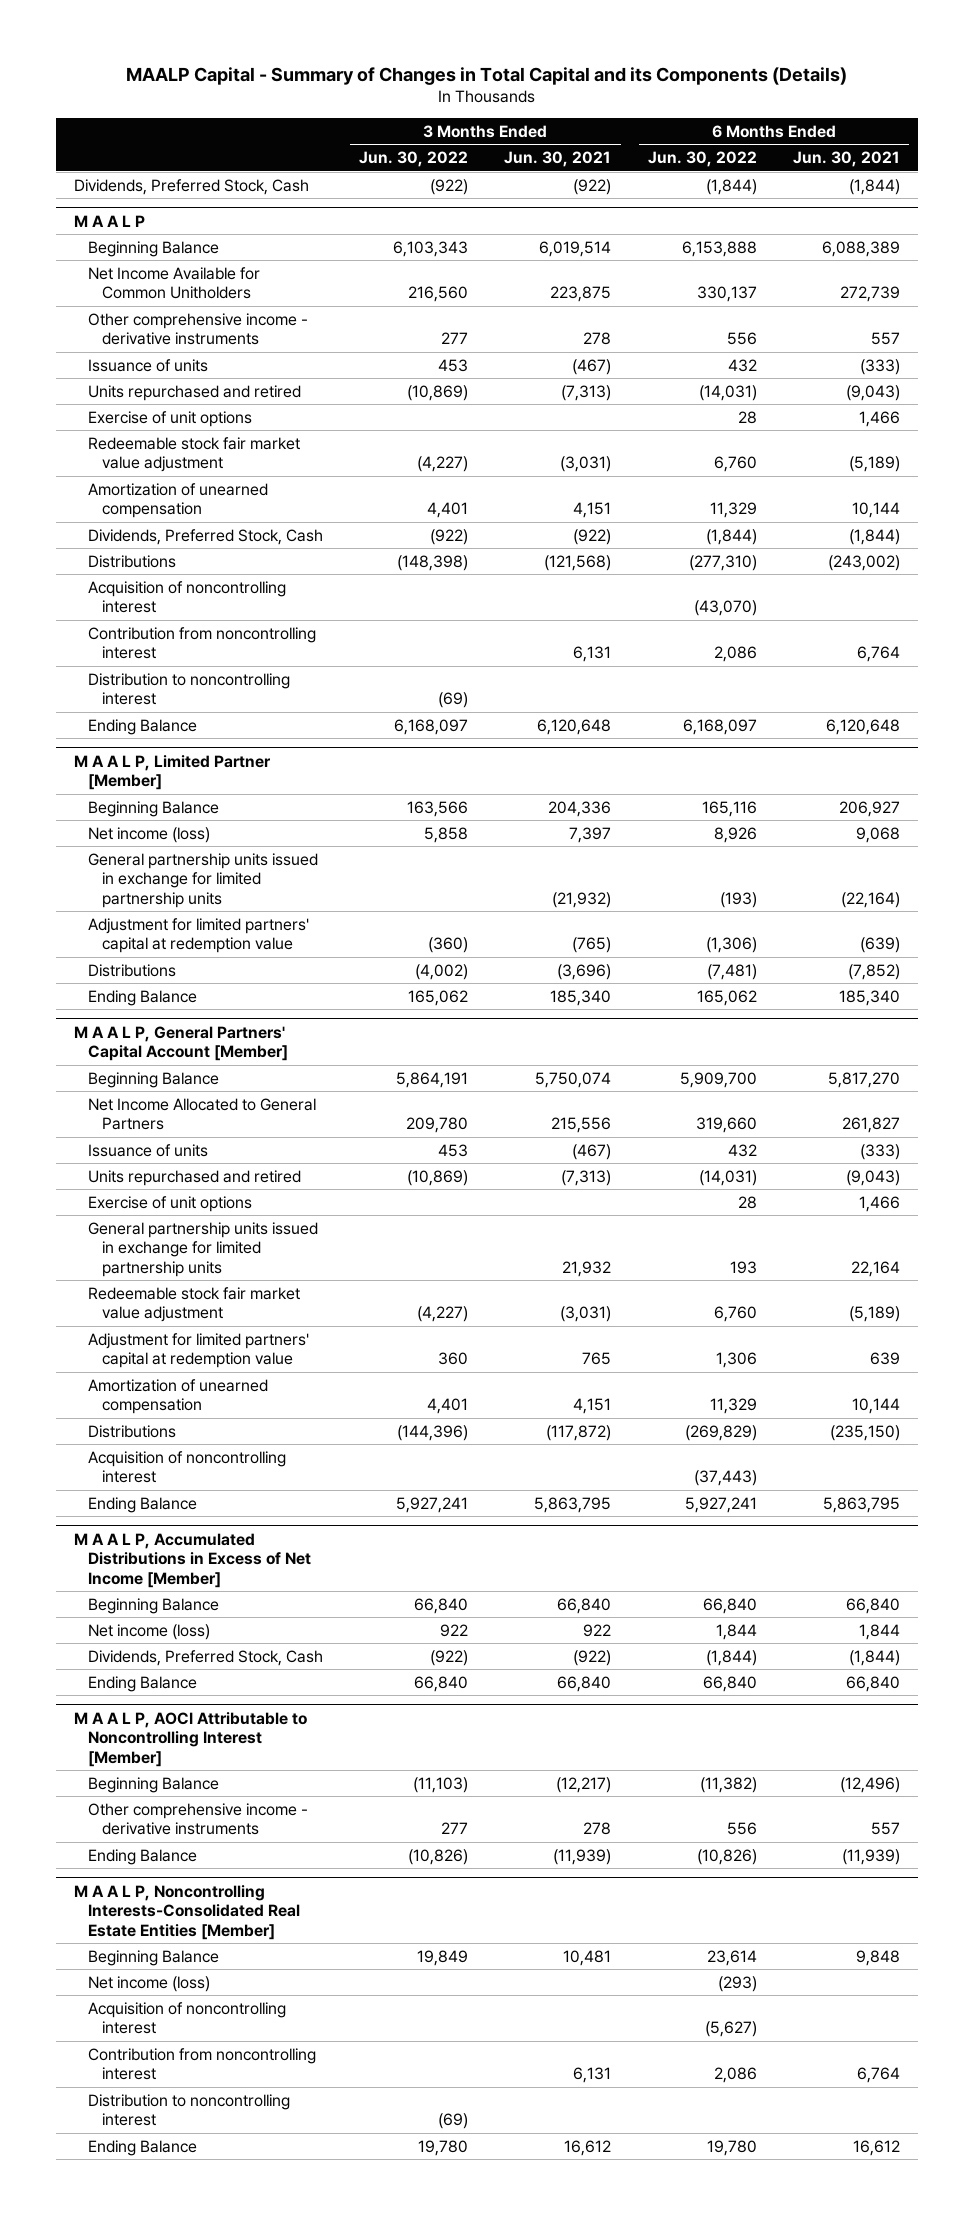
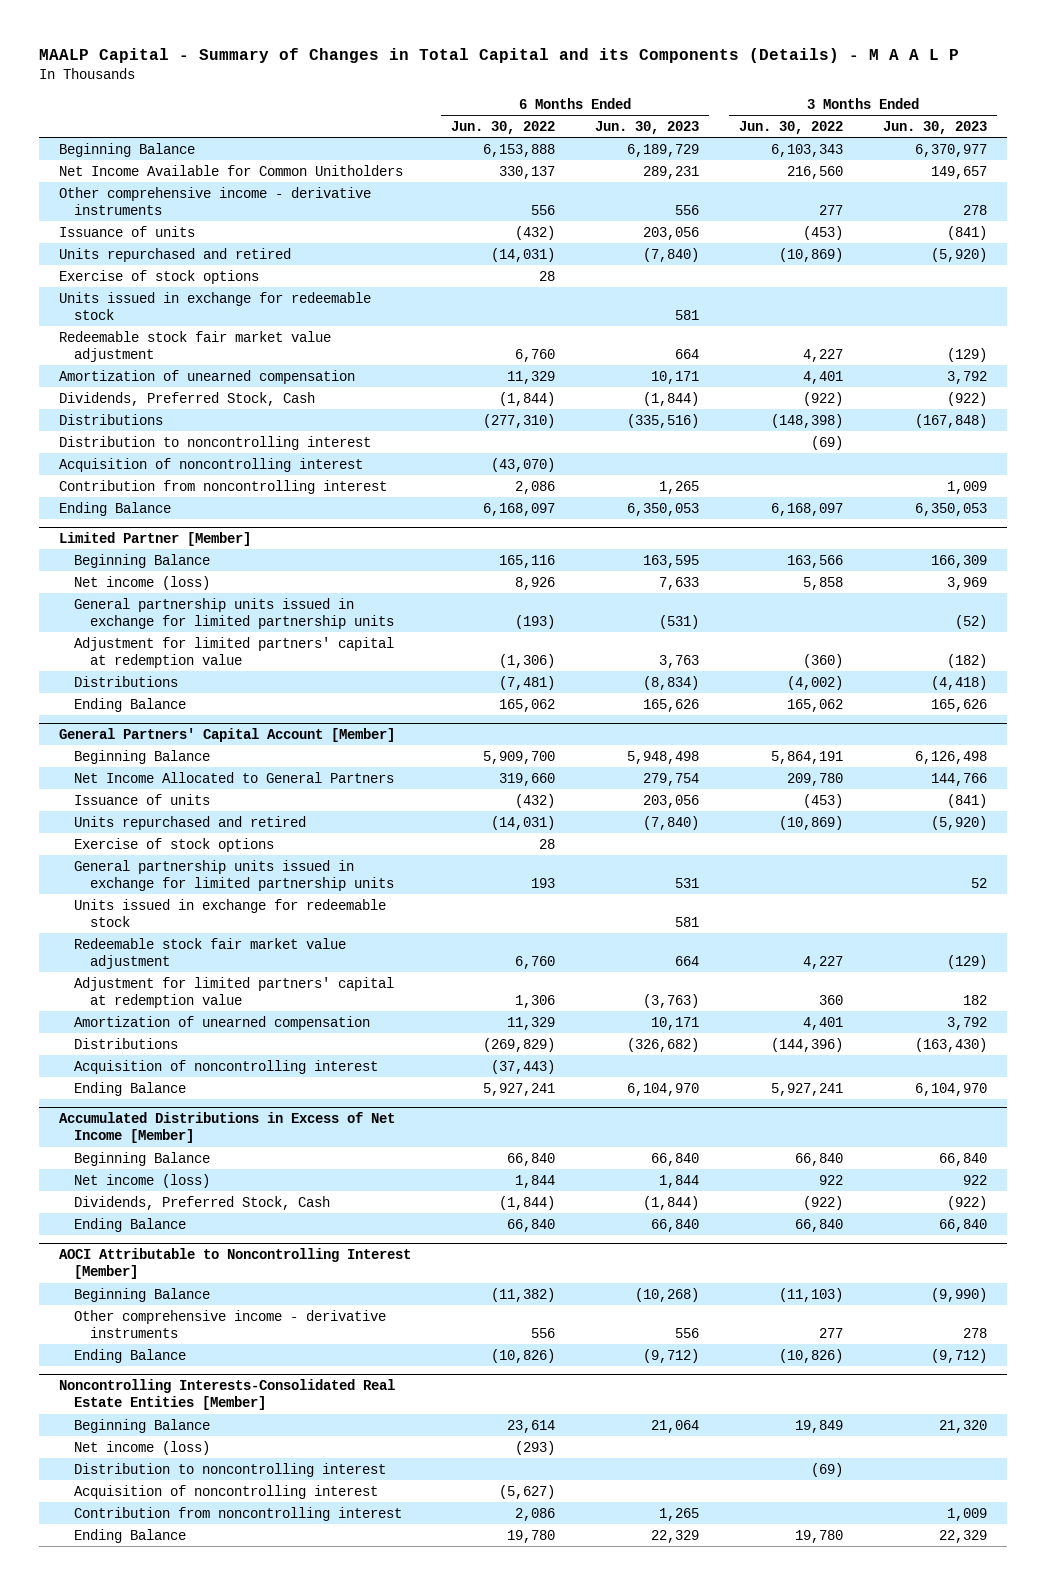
- MAALP Capital - Summary of Changes in Total Capital and its Components (Details)
+ MAALP Capital - Summary of Changes in Total Capital and its Components (Details) - M A A L P
- | 3 Months Ended Jun. 30, 2022 | 3 Months Ended Jun. 30, 2021 | 6 Months Ended Jun. 30, 2022 | 6 Months Ended Jun. 30, 2021
+ | 6 Months Ended Jun. 30, 2022 | 6 Months Ended Jun. 30, 2023 | 3 Months Ended Jun. 30, 2022 | 3 Months Ended Jun. 30, 2023
- Dividends, Preferred Stock, Cash | (922) | (922) | (1,844) | (1,844)
- M A A L P
- Issuance of units | 453 | (467) | 432 | (333)
+ Issuance of units | (432) | 203,056 | (453) | (841)
- Exercise of unit options | | | 28 | 1,466
- Redeemable stock fair market value adjustment | (4,227) | (3,031) | 6,760 | (5,189)
+ Exercise of stock options | 28 | | |
+ Units issued in exchange for redeemable stock | | 581 | |
+ Redeemable stock fair market value adjustment | 6,760 | 664 | 4,227 | (129)
+ Distribution to noncontrolling interest | | | (69) |
- Distribution to noncontrolling interest | (69) | | |
- M A A L P, Limited Partner [Member]
+ Limited Partner [Member]
- M A A L P, General Partners' Capital Account [Member]
+ General Partners' Capital Account [Member]
- Issuance of units | 453 | (467) | 432 | (333)
+ Issuance of units | (432) | 203,056 | (453) | (841)
- Exercise of unit options | | | 28 | 1,466
+ Exercise of stock options | 28 | | |
- Redeemable stock fair market value adjustment | (4,227) | (3,031) | 6,760 | (5,189)
+ Units issued in exchange for redeemable stock | | 581 | |
+ Redeemable stock fair market value adjustment | 6,760 | 664 | 4,227 | (129)
- M A A L P, Accumulated Distributions in Excess of Net Income [Member]
+ Accumulated Distributions in Excess of Net Income [Member]
- M A A L P, AOCI Attributable to Noncontrolling Interest [Member]
+ AOCI Attributable to Noncontrolling Interest [Member]
- M A A L P, Noncontrolling Interests-Consolidated Real Estate Entities [Member]
+ Noncontrolling Interests-Consolidated Real Estate Entities [Member]
+ Distribution to noncontrolling interest | | | (69) |
- Distribution to noncontrolling interest | (69) | | |

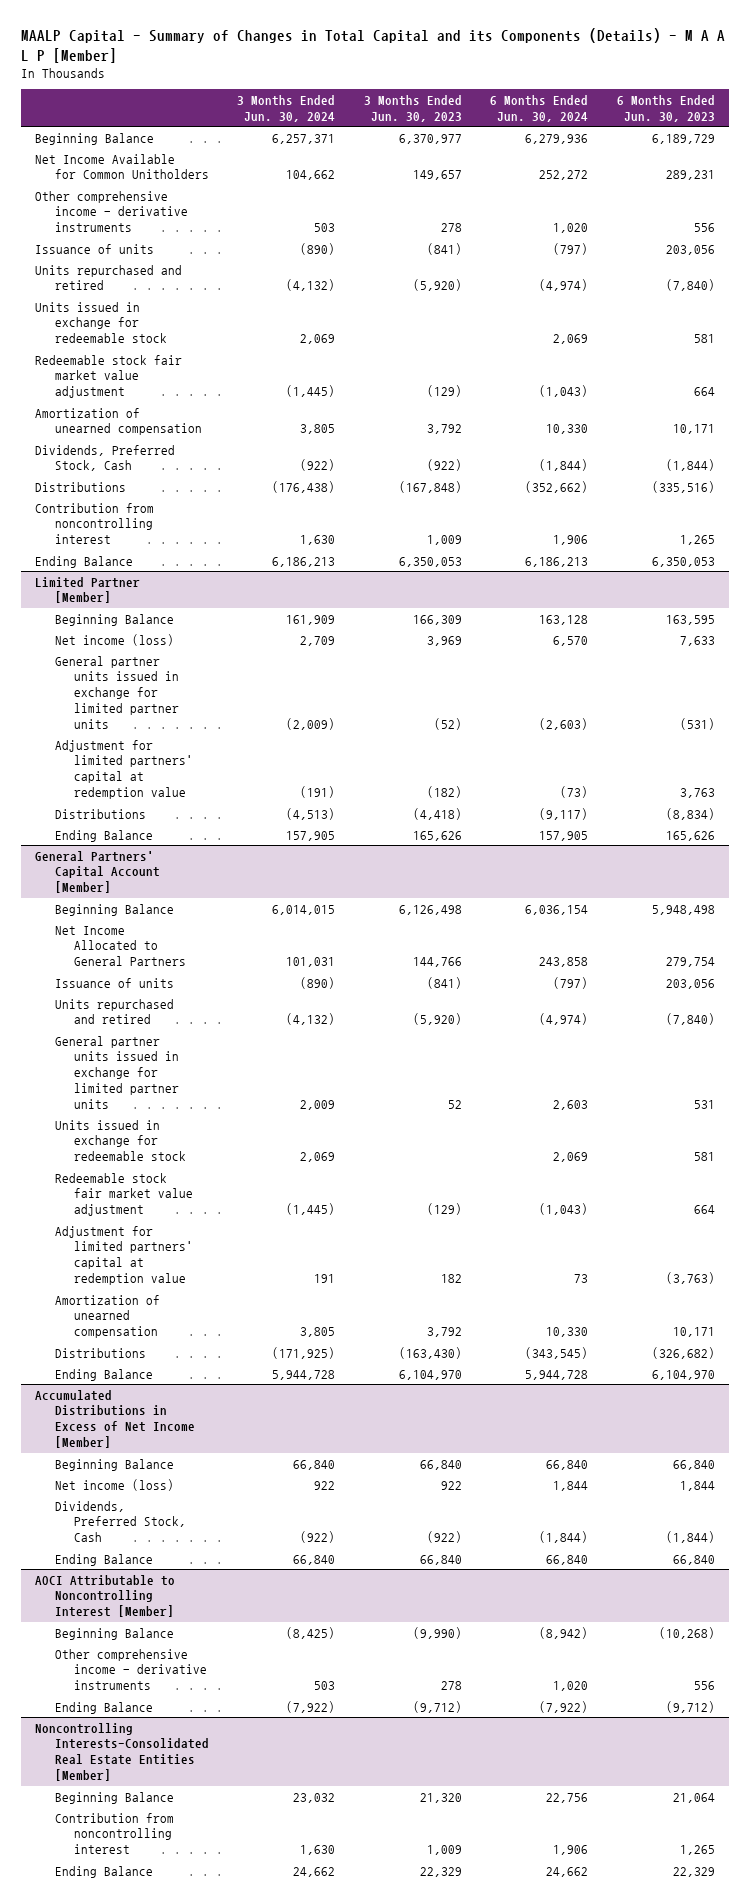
- MAALP Capital - Summary of Changes in Total Capital and its Components (Details) - M A A L P
+ MAALP Capital - Summary of Changes in Total Capital and its Components (Details) - M A A L P [Member]
- | 6 Months Ended Jun. 30, 2022 | 6 Months Ended Jun. 30, 2023 | 3 Months Ended Jun. 30, 2022 | 3 Months Ended Jun. 30, 2023
+ | 3 Months Ended Jun. 30, 2024 | 3 Months Ended Jun. 30, 2023 | 6 Months Ended Jun. 30, 2024 | 6 Months Ended Jun. 30, 2023
- Exercise of stock options | 28 | | |
- Distribution to noncontrolling interest | | | (69) |
- Acquisition of noncontrolling interest | (43,070) | | |
@ Limited Partner [Member]
- General partnership units issued in exchange for limited partnership units | (193) | (531) | | (52)
+ General partner units issued in exchange for limited partner units | (2,009) | (52) | (2,603) | (531)
@ General Partners' Capital Account [Member]
- Exercise of stock options | 28 | | |
- General partnership units issued in exchange for limited partnership units | 193 | 531 | | 52
+ General partner units issued in exchange for limited partner units | 2,009 | 52 | 2,603 | 531
- Acquisition of noncontrolling interest | (37,443) | | |
@ Noncontrolling Interests-Consolidated Real Estate Entities [Member]
- Net income (loss) | (293) | | |
- Distribution to noncontrolling interest | | | (69) |
- Acquisition of noncontrolling interest | (5,627) | | |

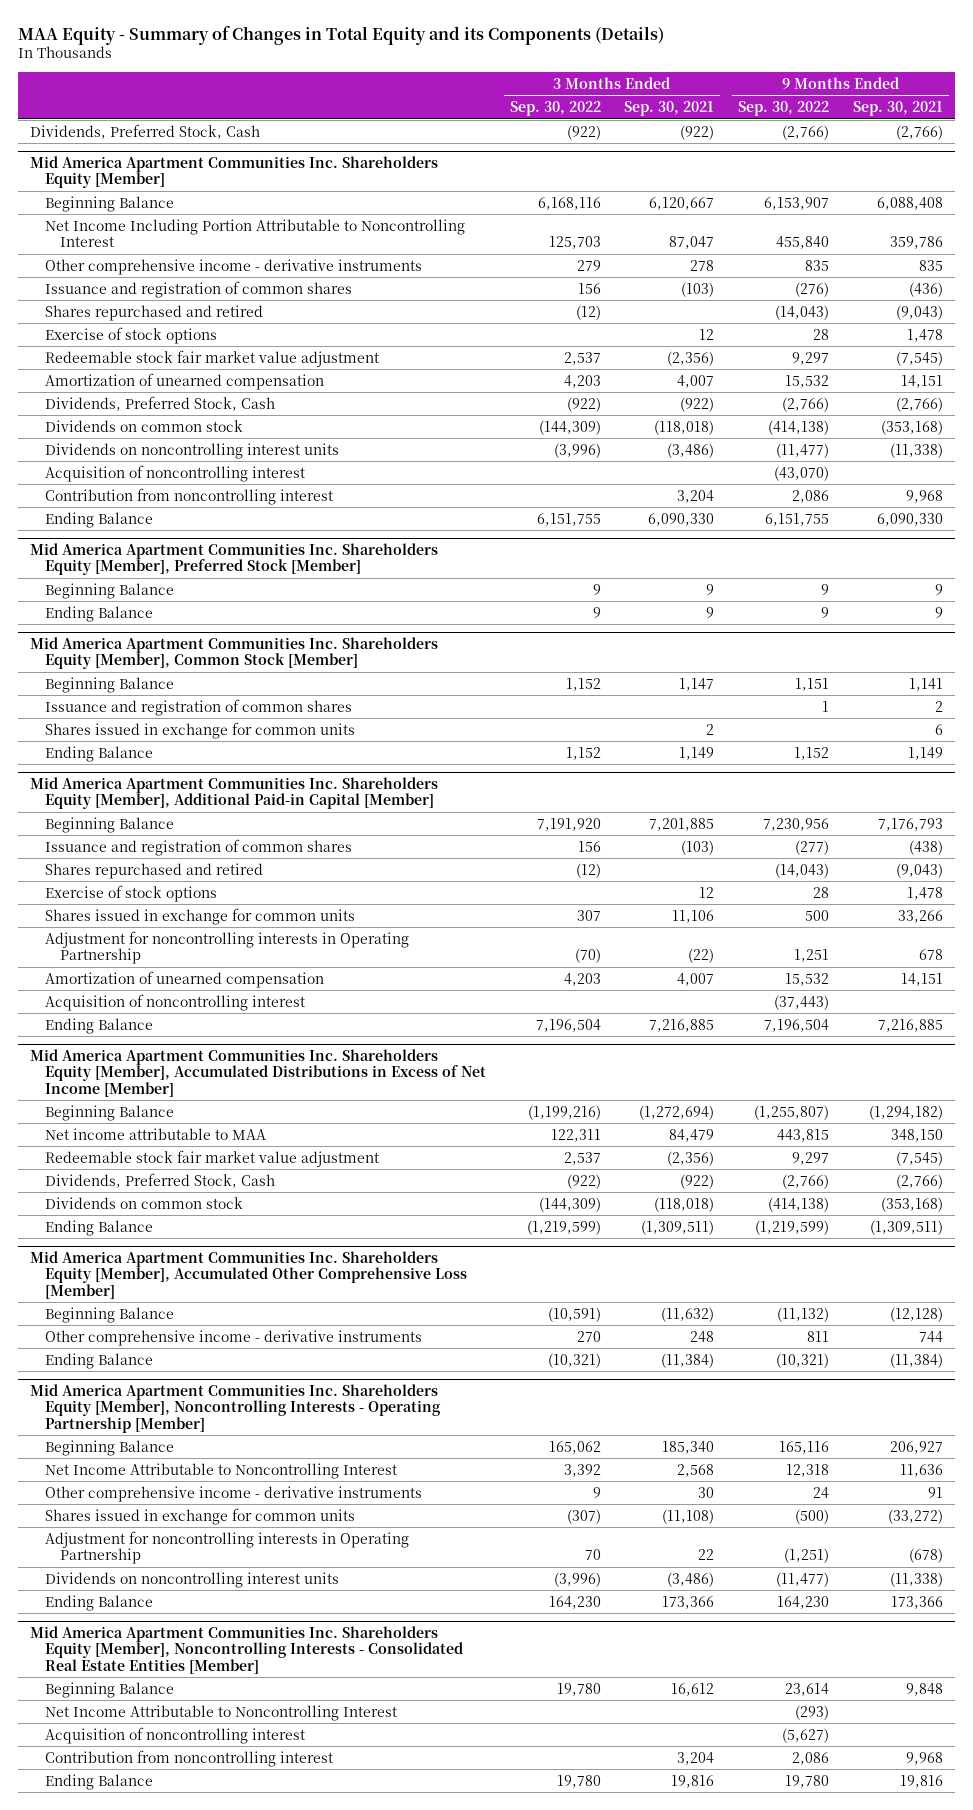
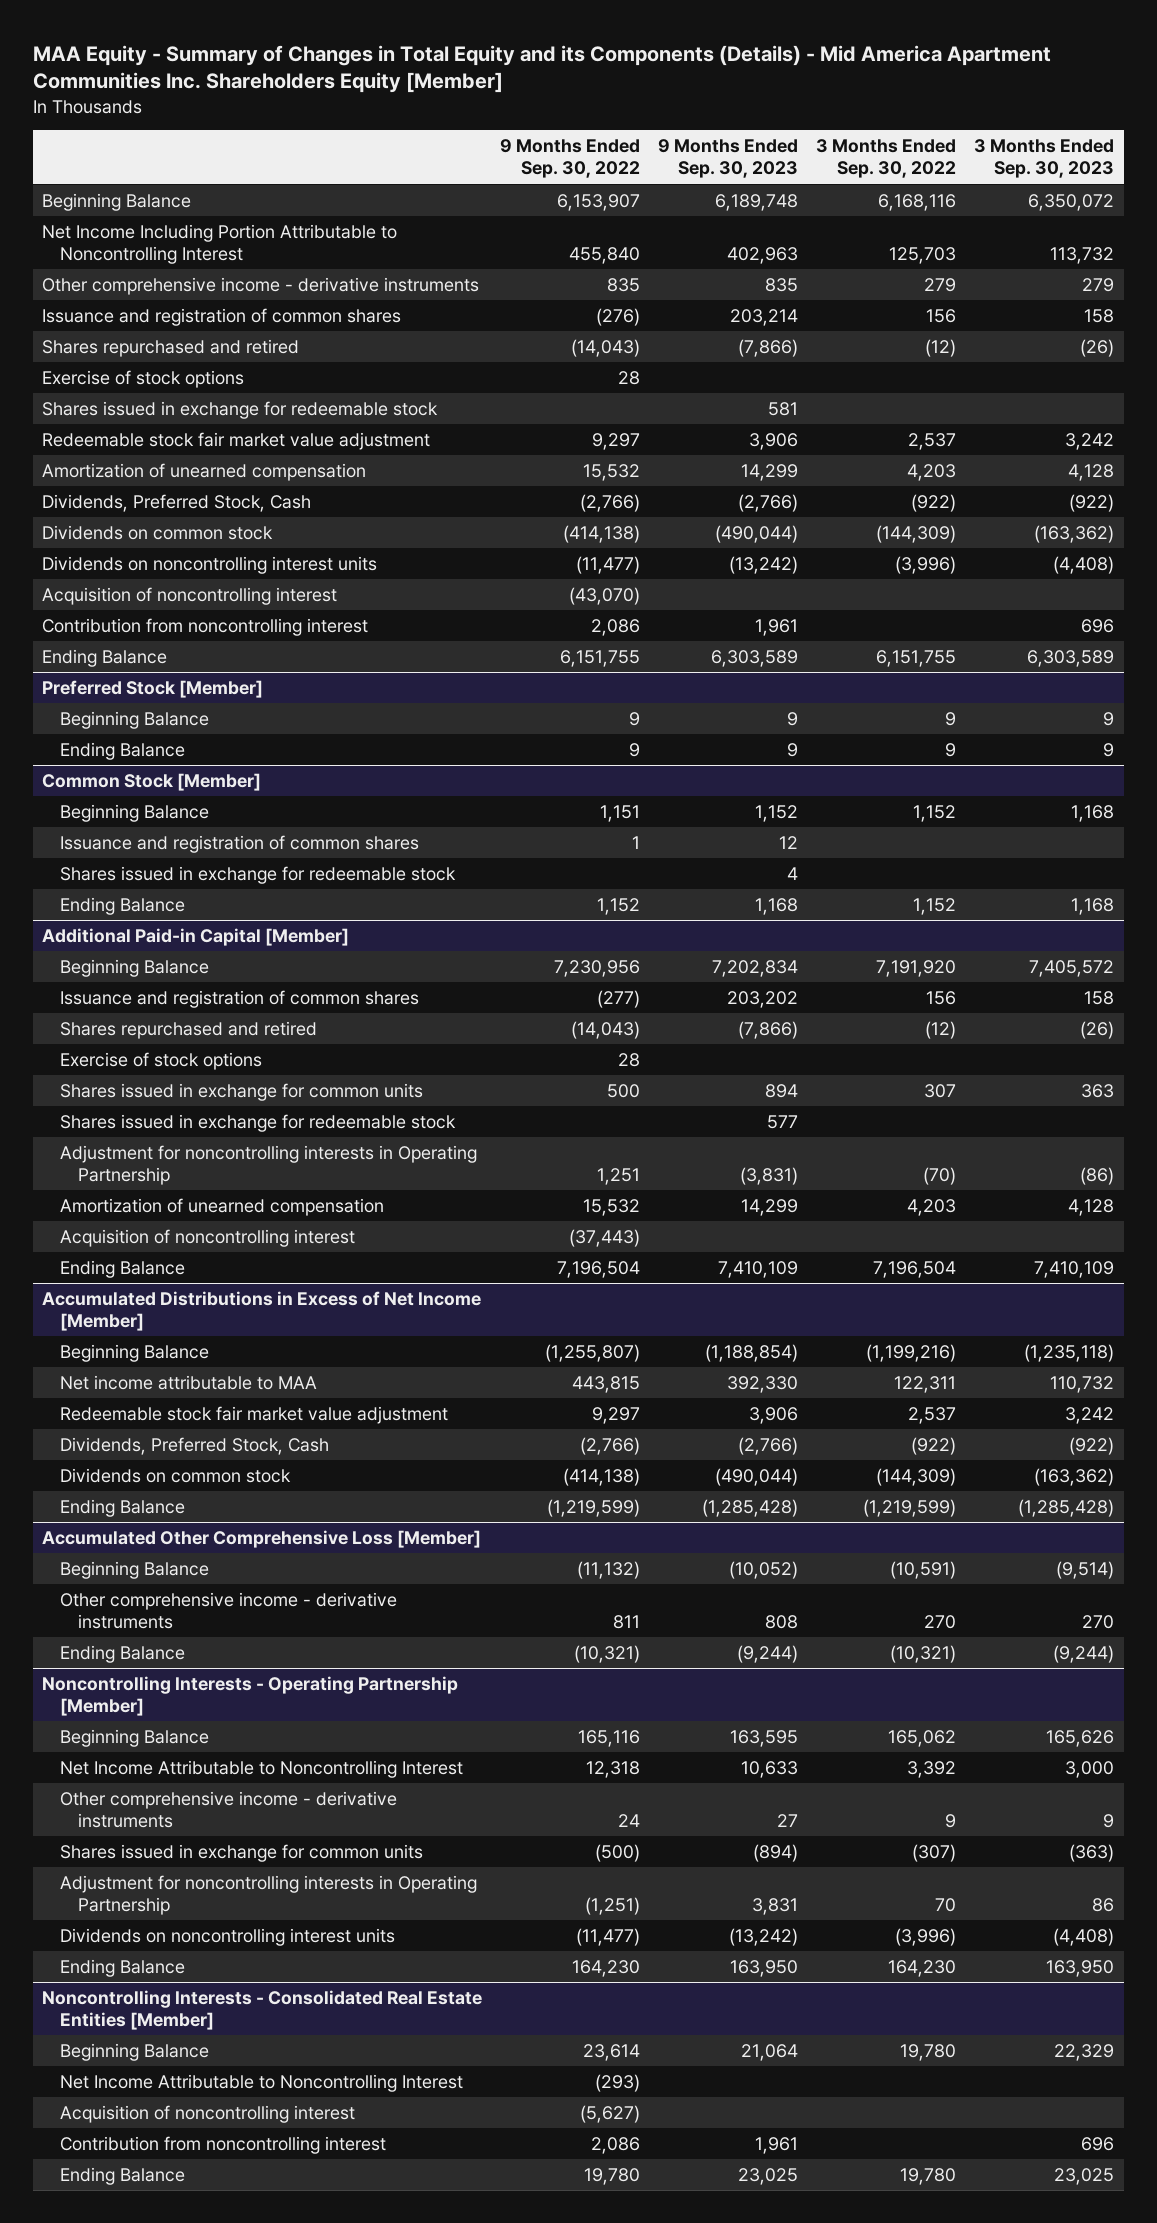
- MAA Equity - Summary of Changes in Total Equity and its Components (Details)
+ MAA Equity - Summary of Changes in Total Equity and its Components (Details) - Mid America Apartment Communities Inc. Shareholders Equity [Member]
- | 3 Months Ended Sep. 30, 2022 | 3 Months Ended Sep. 30, 2021 | 9 Months Ended Sep. 30, 2022 | 9 Months Ended Sep. 30, 2021
+ | 9 Months Ended Sep. 30, 2022 | 9 Months Ended Sep. 30, 2023 | 3 Months Ended Sep. 30, 2022 | 3 Months Ended Sep. 30, 2023
- Dividends, Preferred Stock, Cash | (922) | (922) | (2,766) | (2,766)
- Mid America Apartment Communities Inc. Shareholders Equity [Member]
+ Shares issued in exchange for redeemable stock | | 581 | |
- Mid America Apartment Communities Inc. Shareholders Equity [Member], Preferred Stock [Member]
+ Preferred Stock [Member]
- Mid America Apartment Communities Inc. Shareholders Equity [Member], Common Stock [Member]
+ Common Stock [Member]
- Shares issued in exchange for common units | | 2 | | 6
+ Shares issued in exchange for redeemable stock | | 4 | |
- Mid America Apartment Communities Inc. Shareholders Equity [Member], Additional Paid-in Capital [Member]
+ Additional Paid-in Capital [Member]
+ Shares issued in exchange for redeemable stock | | 577 | |
- Mid America Apartment Communities Inc. Shareholders Equity [Member], Accumulated Distributions in Excess of Net Income [Member]
+ Accumulated Distributions in Excess of Net Income [Member]
- Mid America Apartment Communities Inc. Shareholders Equity [Member], Accumulated Other Comprehensive Loss [Member]
+ Accumulated Other Comprehensive Loss [Member]
- Mid America Apartment Communities Inc. Shareholders Equity [Member], Noncontrolling Interests - Operating Partnership [Member]
+ Noncontrolling Interests - Operating Partnership [Member]
- Mid America Apartment Communities Inc. Shareholders Equity [Member], Noncontrolling Interests - Consolidated Real Estate Entities [Member]
+ Noncontrolling Interests - Consolidated Real Estate Entities [Member]

